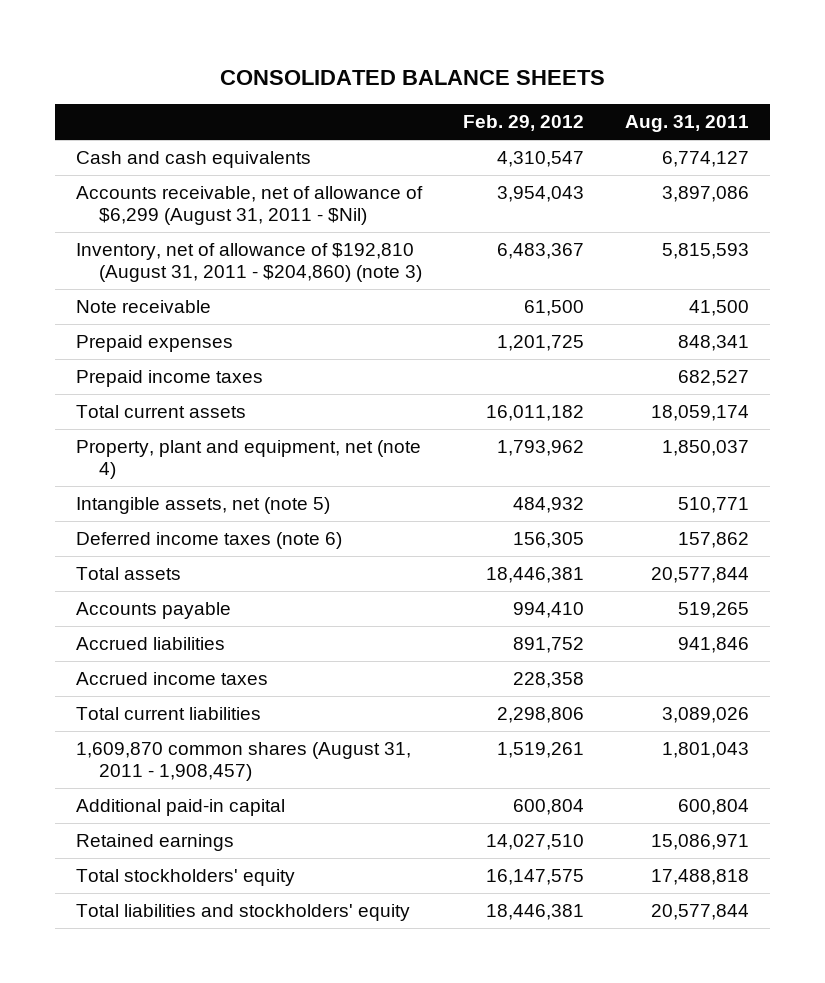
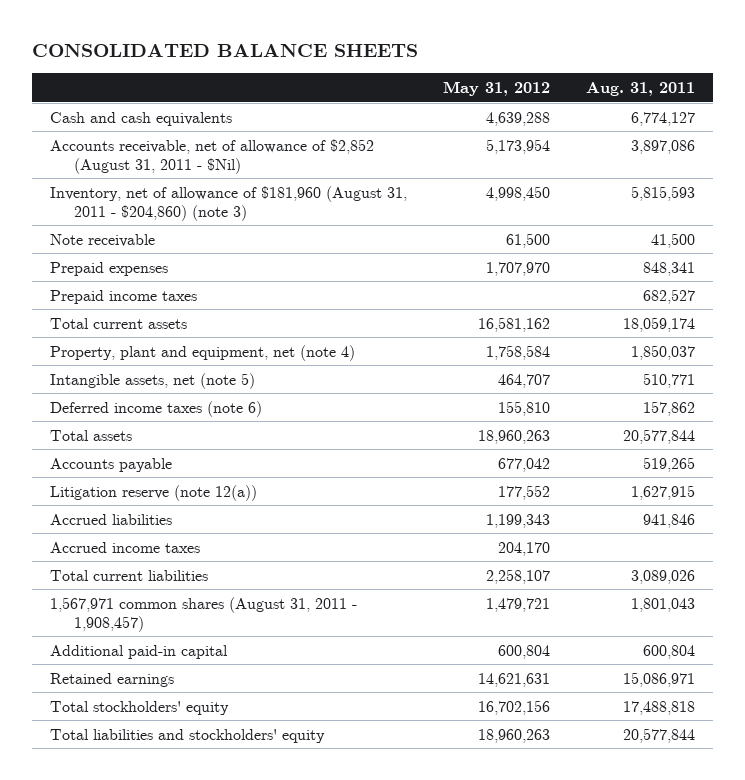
- | Feb. 29, 2012 | Aug. 31, 2011
+ | May 31, 2012 | Aug. 31, 2011
- Accounts receivable, net of allowance of $6,299 (August 31, 2011 - $Nil) | 3,954,043 | 3,897,086
- Inventory, net of allowance of $192,810 (August 31, 2011 - $204,860) (note 3) | 6,483,367 | 5,815,593
+ Accounts receivable, net of allowance of $2,852 (August 31, 2011 - $Nil) | 5,173,954 | 3,897,086
+ Inventory, net of allowance of $181,960 (August 31, 2011 - $204,860) (note 3) | 4,998,450 | 5,815,593
+ Litigation reserve (note 12(a)) | 177,552 | 1,627,915
- 1,609,870 common shares (August 31, 2011 - 1,908,457) | 1,519,261 | 1,801,043
+ 1,567,971 common shares (August 31, 2011 - 1,908,457) | 1,479,721 | 1,801,043

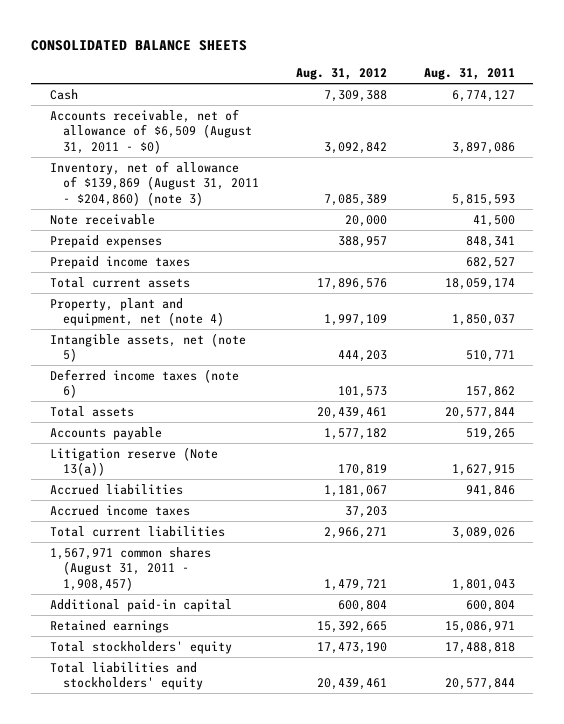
- | May 31, 2012 | Aug. 31, 2011
+ | Aug. 31, 2012 | Aug. 31, 2011
- Cash and cash equivalents | 4,639,288 | 6,774,127
- Accounts receivable, net of allowance of $2,852 (August 31, 2011 - $Nil) | 5,173,954 | 3,897,086
- Inventory, net of allowance of $181,960 (August 31, 2011 - $204,860) (note 3) | 4,998,450 | 5,815,593
+ Cash | 7,309,388 | 6,774,127
+ Accounts receivable, net of allowance of $6,509 (August 31, 2011 - $0) | 3,092,842 | 3,897,086
+ Inventory, net of allowance of $139,869 (August 31, 2011 - $204,860) (note 3) | 7,085,389 | 5,815,593
- Litigation reserve (note 12(a)) | 177,552 | 1,627,915
+ Litigation reserve (Note 13(a)) | 170,819 | 1,627,915

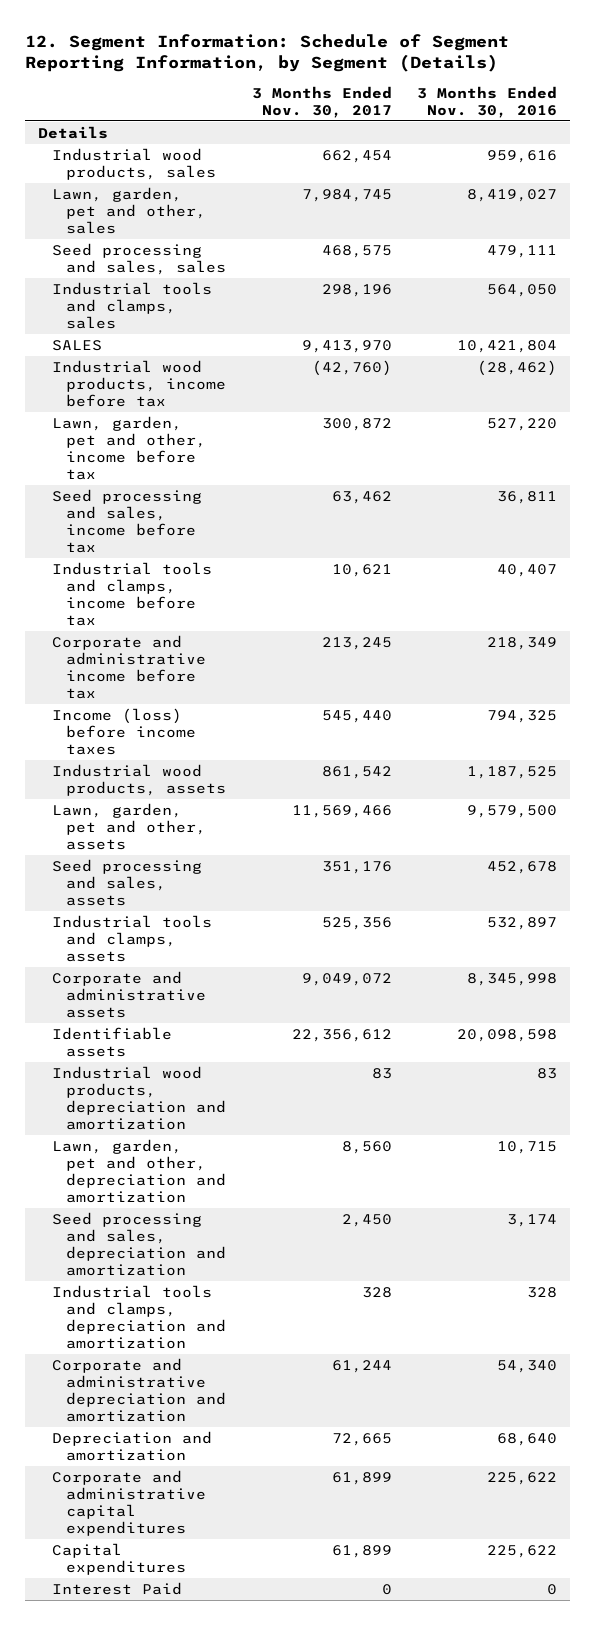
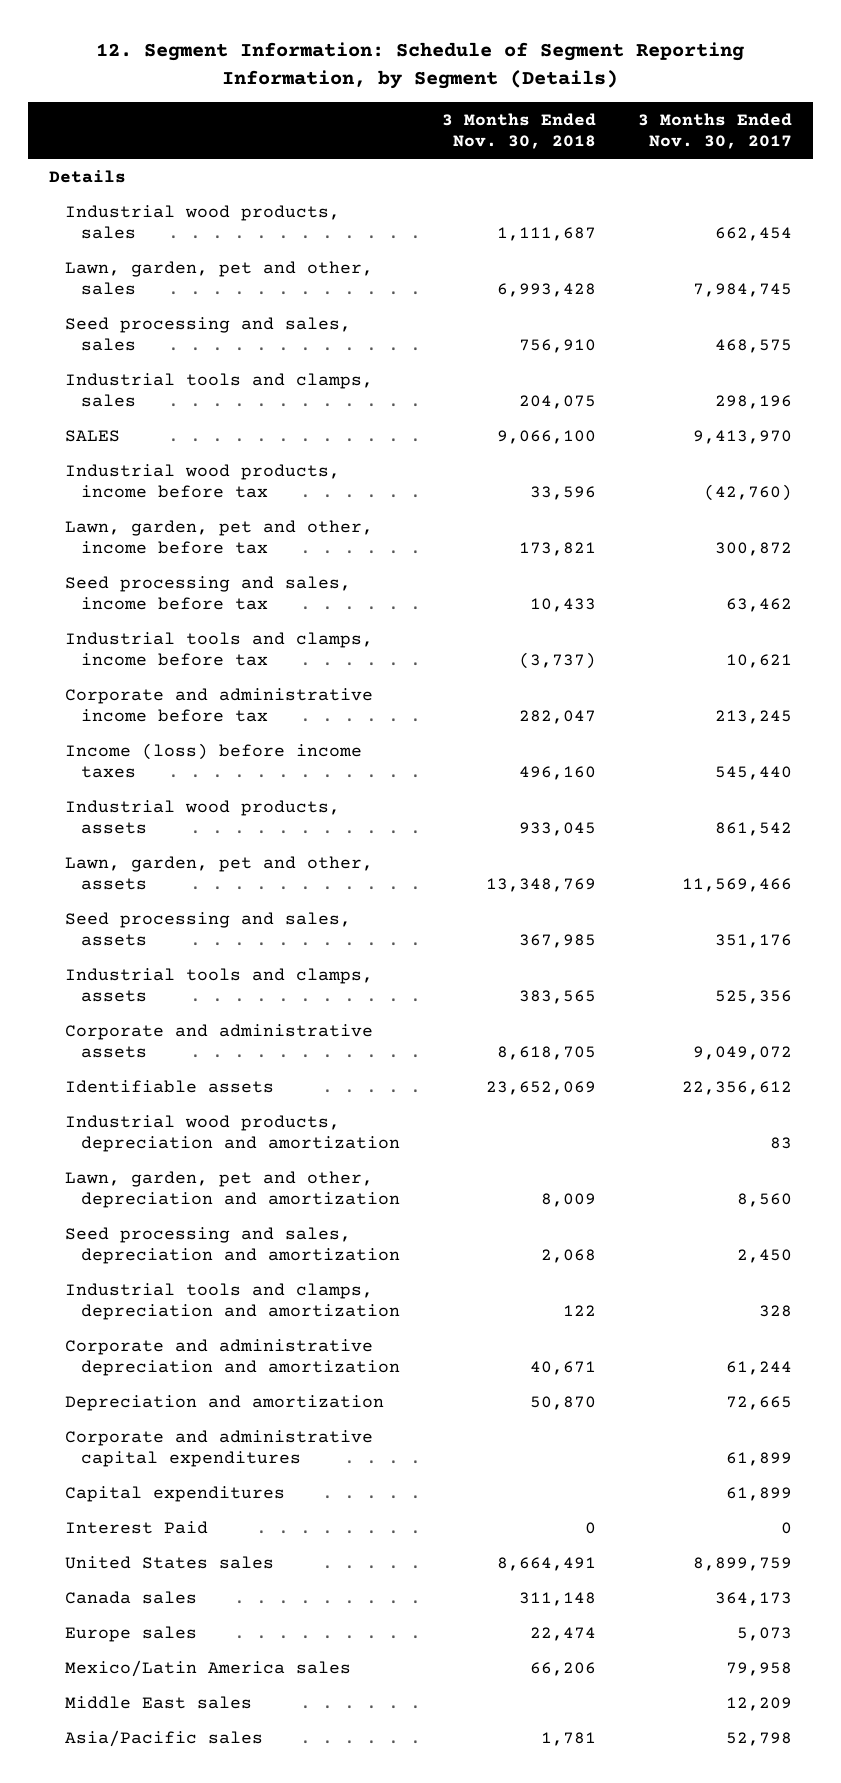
- | 3 Months Ended Nov. 30, 2017 | 3 Months Ended Nov. 30, 2016
+ | 3 Months Ended Nov. 30, 2018 | 3 Months Ended Nov. 30, 2017
+ United States sales | 8,664,491 | 8,899,759
+ Canada sales | 311,148 | 364,173
+ Europe sales | 22,474 | 5,073
+ Mexico/Latin America sales | 66,206 | 79,958
+ Middle East sales | | 12,209
+ Asia/Pacific sales | 1,781 | 52,798

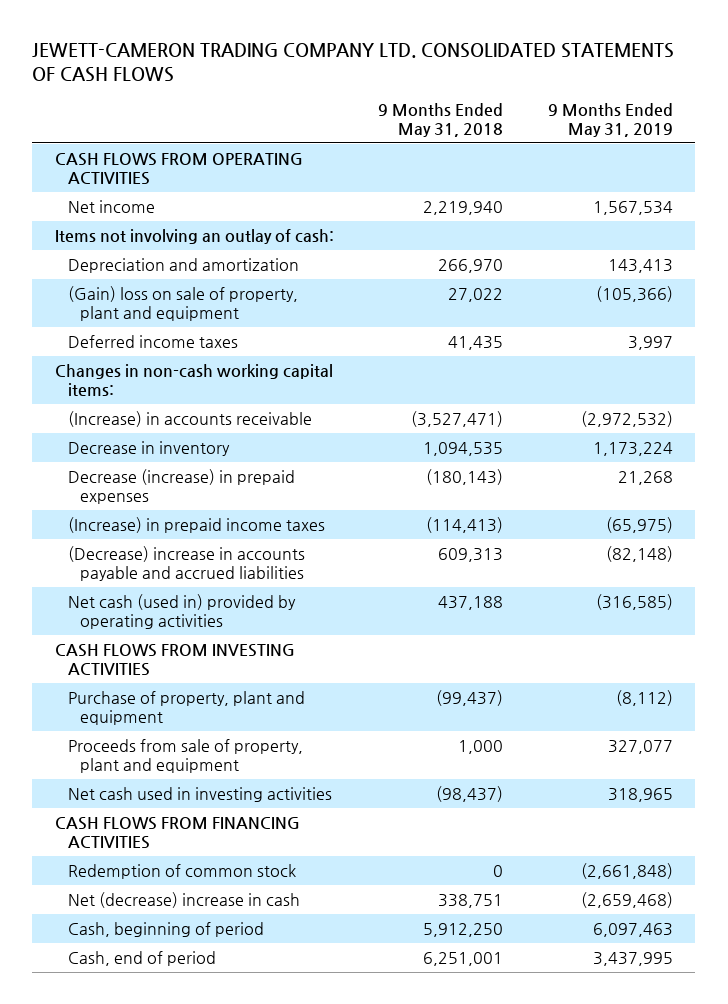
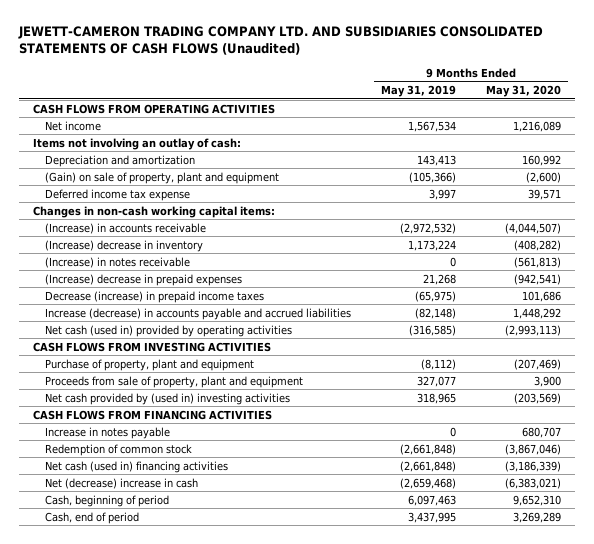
- JEWETT-CAMERON TRADING COMPANY LTD. CONSOLIDATED STATEMENTS OF CASH FLOWS
+ JEWETT-CAMERON TRADING COMPANY LTD. AND SUBSIDIARIES CONSOLIDATED STATEMENTS OF CASH FLOWS (Unaudited)
- | 9 Months Ended May 31, 2018 | 9 Months Ended May 31, 2019
+ | 9 Months Ended May 31, 2019 | 9 Months Ended May 31, 2020
- (Gain) loss on sale of property, plant and equipment | 27,022 | (105,366)
- Deferred income taxes | 41,435 | 3,997
+ (Gain) on sale of property, plant and equipment | (105,366) | (2,600)
+ Deferred income tax expense | 3,997 | 39,571
- Decrease in inventory | 1,094,535 | 1,173,224
- Decrease (increase) in prepaid expenses | (180,143) | 21,268
- (Increase) in prepaid income taxes | (114,413) | (65,975)
- (Decrease) increase in accounts payable and accrued liabilities | 609,313 | (82,148)
+ (Increase) decrease in inventory | 1,173,224 | (408,282)
+ (Increase) in notes receivable | 0 | (561,813)
+ (Increase) decrease in prepaid expenses | 21,268 | (942,541)
+ Decrease (increase) in prepaid income taxes | (65,975) | 101,686
+ Increase (decrease) in accounts payable and accrued liabilities | (82,148) | 1,448,292
- Net cash used in investing activities | (98,437) | 318,965
+ Net cash provided by (used in) investing activities | 318,965 | (203,569)
+ Increase in notes payable | 0 | 680,707
+ Net cash (used in) financing activities | (2,661,848) | (3,186,339)

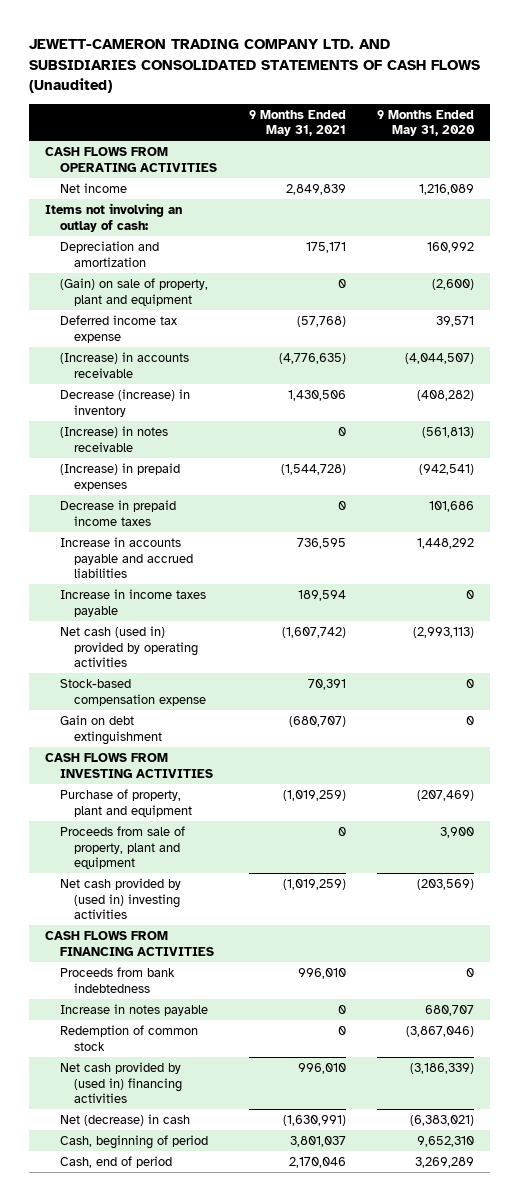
- | 9 Months Ended May 31, 2019 | 9 Months Ended May 31, 2020
+ | 9 Months Ended May 31, 2021 | 9 Months Ended May 31, 2020
- Changes in non-cash working capital items:
- (Increase) decrease in inventory | 1,173,224 | (408,282)
+ Decrease (increase) in inventory | 1,430,506 | (408,282)
- (Increase) decrease in prepaid expenses | 21,268 | (942,541)
- Decrease (increase) in prepaid income taxes | (65,975) | 101,686
- Increase (decrease) in accounts payable and accrued liabilities | (82,148) | 1,448,292
+ (Increase) in prepaid expenses | (1,544,728) | (942,541)
+ Decrease in prepaid income taxes | 0 | 101,686
+ Increase in accounts payable and accrued liabilities | 736,595 | 1,448,292
+ Increase in income taxes payable | 189,594 | 0
+ Stock-based compensation expense | 70,391 | 0
+ Gain on debt extinguishment | (680,707) | 0
+ Proceeds from bank indebtedness | 996,010 | 0
- Net cash (used in) financing activities | (2,661,848) | (3,186,339)
- Net (decrease) increase in cash | (2,659,468) | (6,383,021)
+ Net cash provided by (used in) financing activities | 996,010 | (3,186,339)
+ Net (decrease) in cash | (1,630,991) | (6,383,021)

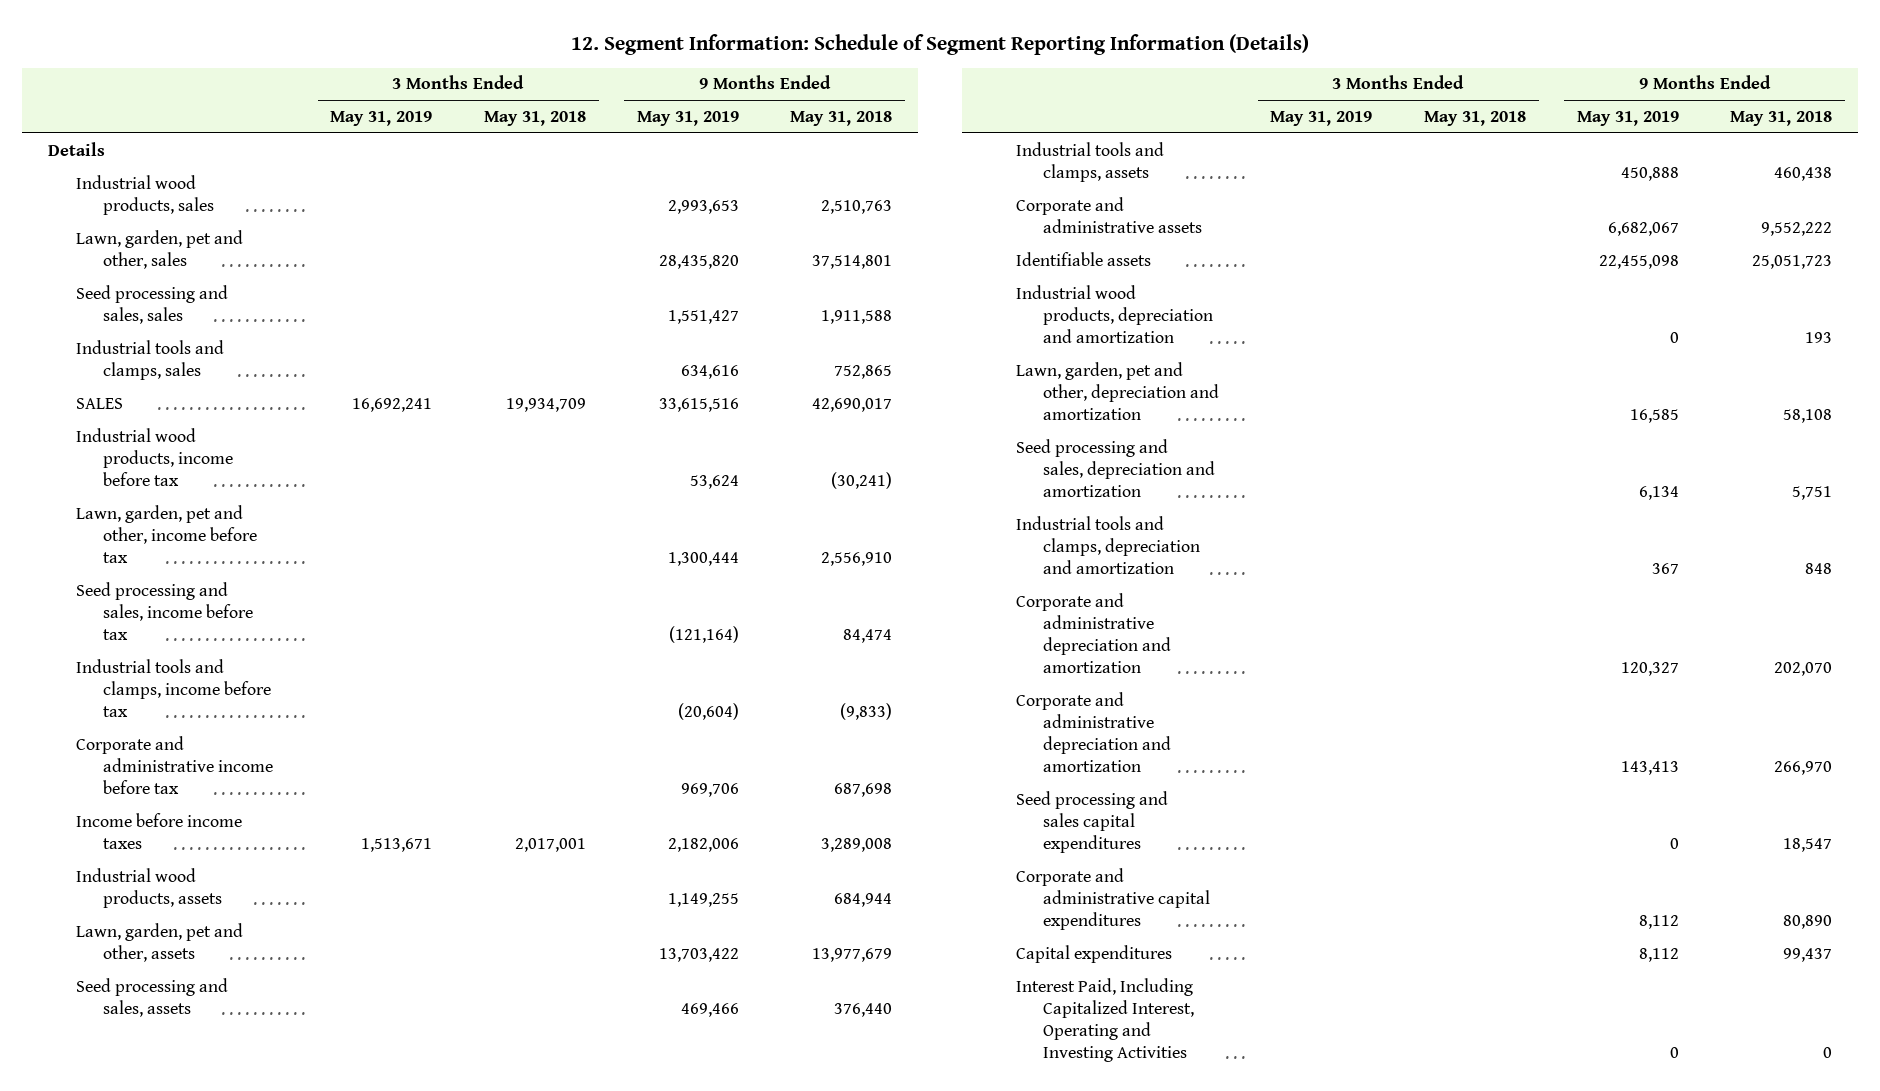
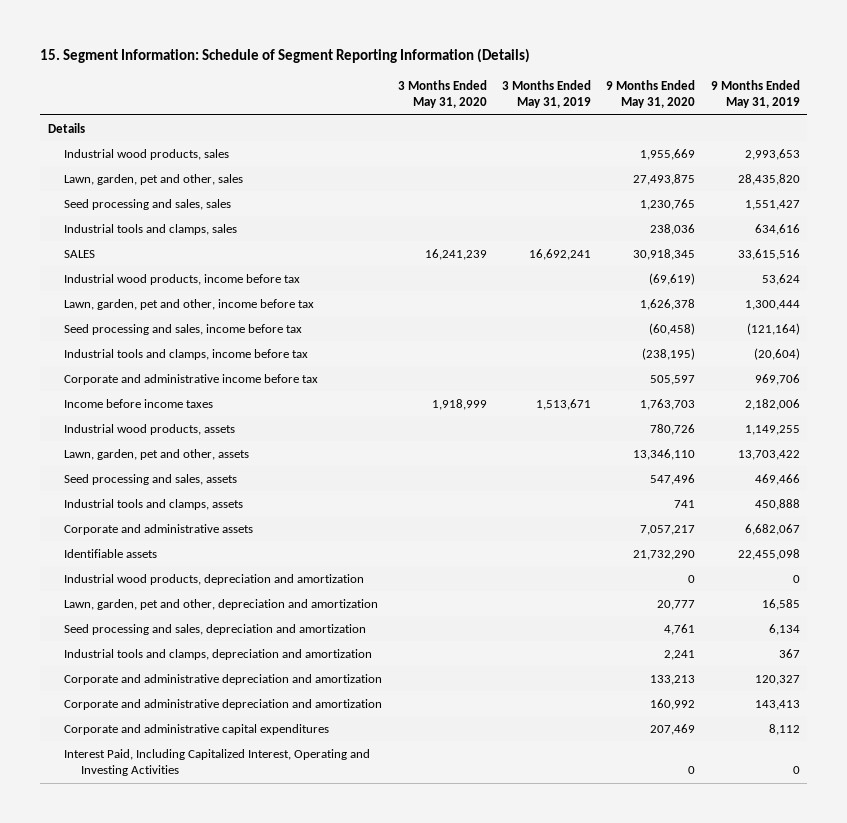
- 12. Segment Information: Schedule of Segment Reporting Information (Details)
+ 15. Segment Information: Schedule of Segment Reporting Information (Details)
- | 3 Months Ended May 31, 2019 | 3 Months Ended May 31, 2018 | 9 Months Ended May 31, 2019 | 9 Months Ended May 31, 2018
+ | 3 Months Ended May 31, 2020 | 3 Months Ended May 31, 2019 | 9 Months Ended May 31, 2020 | 9 Months Ended May 31, 2019
- Seed processing and sales capital expenditures | | | 0 | 18,547
- Capital expenditures | | | 8,112 | 99,437

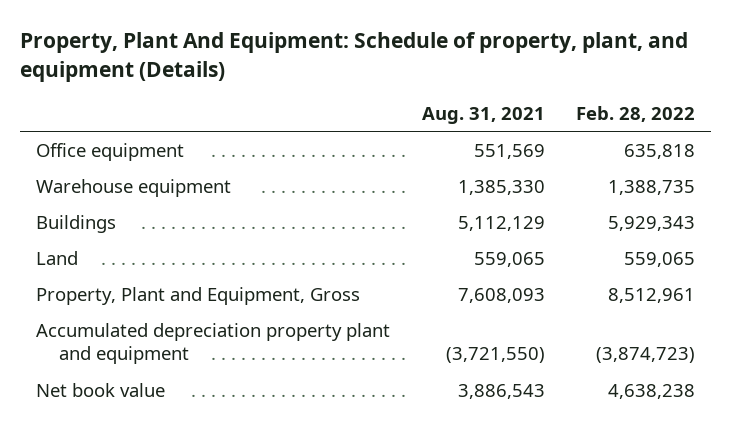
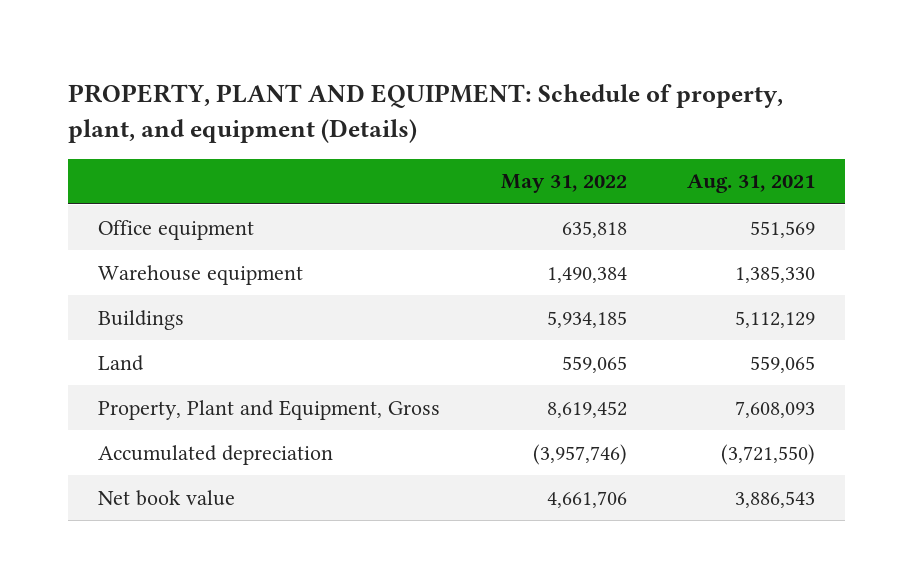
- Property, Plant And Equipment: Schedule of property, plant, and equipment (Details)
+ PROPERTY, PLANT AND EQUIPMENT: Schedule of property, plant, and equipment (Details)
- | Aug. 31, 2021 | Feb. 28, 2022
+ | May 31, 2022 | Aug. 31, 2021
- Accumulated depreciation property plant and equipment | (3,721,550) | (3,874,723)
+ Accumulated depreciation | (3,957,746) | (3,721,550)

